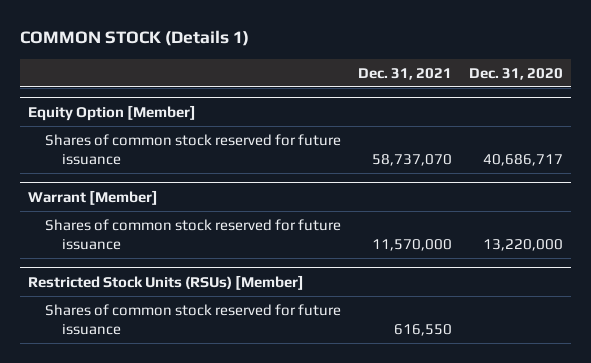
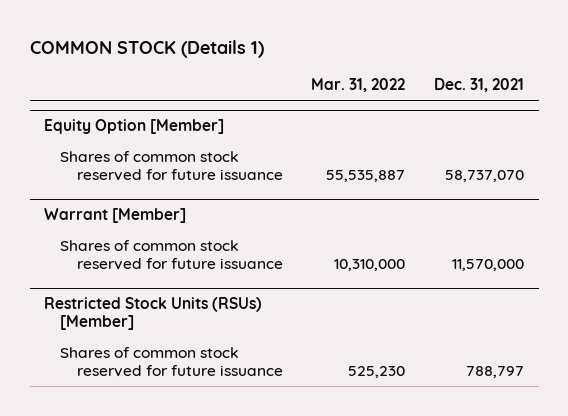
- | Dec. 31, 2021 | Dec. 31, 2020
+ | Mar. 31, 2022 | Dec. 31, 2021
@ Restricted Stock Units (RSUs) [Member]
- Shares of common stock reserved for future issuance | 616,550 |
+ Shares of common stock reserved for future issuance | 525,230 | 788,797

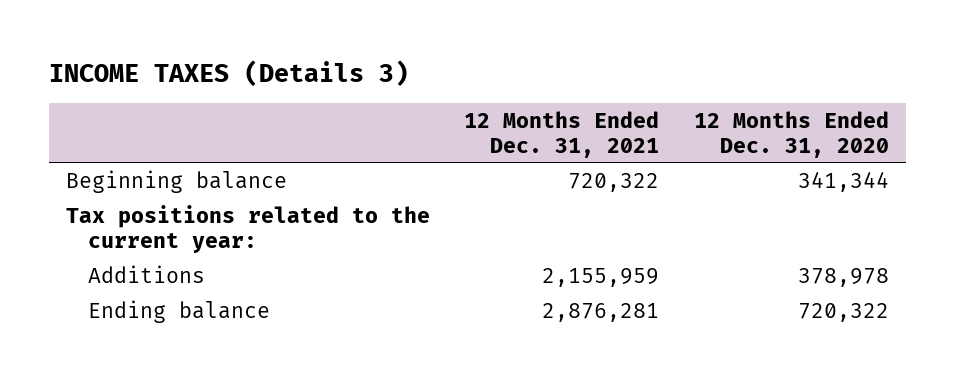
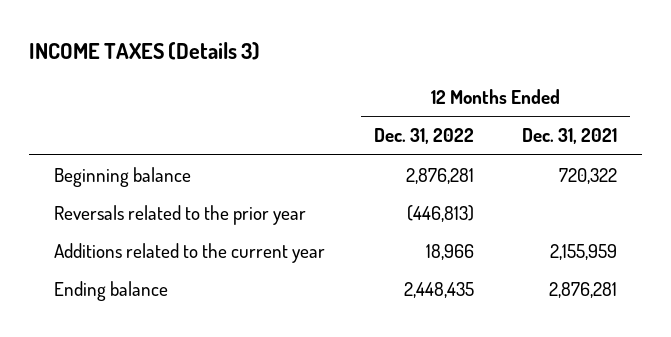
- | 12 Months Ended Dec. 31, 2021 | 12 Months Ended Dec. 31, 2020
+ | 12 Months Ended Dec. 31, 2022 | 12 Months Ended Dec. 31, 2021
- Tax positions related to the current year:
- Additions | 2,155,959 | 378,978
+ Reversals related to the prior year | (446,813) |
+ Additions related to the current year | 18,966 | 2,155,959

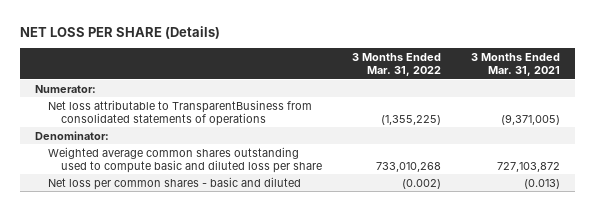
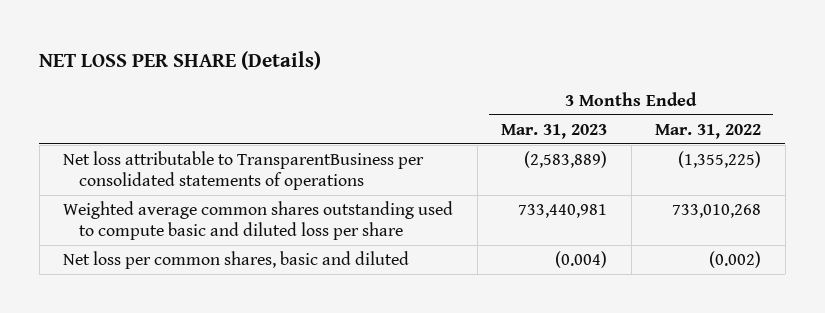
- | 3 Months Ended Mar. 31, 2022 | 3 Months Ended Mar. 31, 2021
+ | 3 Months Ended Mar. 31, 2023 | 3 Months Ended Mar. 31, 2022
- Numerator:
- Net loss attributable to TransparentBusiness from consolidated statements of operations | (1,355,225) | (9,371,005)
- Denominator:
+ Net loss attributable to TransparentBusiness per consolidated statements of operations | (2,583,889) | (1,355,225)
- Net loss per common shares - basic and diluted | (0.002) | (0.013)
+ Net loss per common shares, basic and diluted | (0.004) | (0.002)

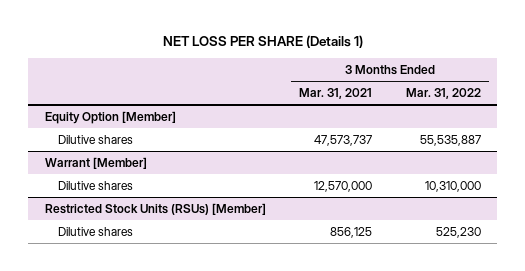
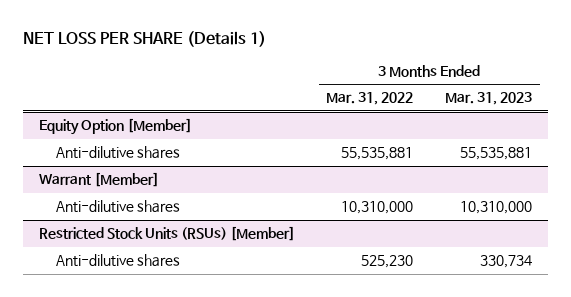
- | 3 Months Ended Mar. 31, 2021 | 3 Months Ended Mar. 31, 2022
+ | 3 Months Ended Mar. 31, 2022 | 3 Months Ended Mar. 31, 2023
@ Equity Option [Member]
- Dilutive shares | 47,573,737 | 55,535,887
+ Anti-dilutive shares | 55,535,881 | 55,535,881
@ Warrant [Member]
- Dilutive shares | 12,570,000 | 10,310,000
+ Anti-dilutive shares | 10,310,000 | 10,310,000
@ Restricted Stock Units (RSUs) [Member]
- Dilutive shares | 856,125 | 525,230
+ Anti-dilutive shares | 525,230 | 330,734

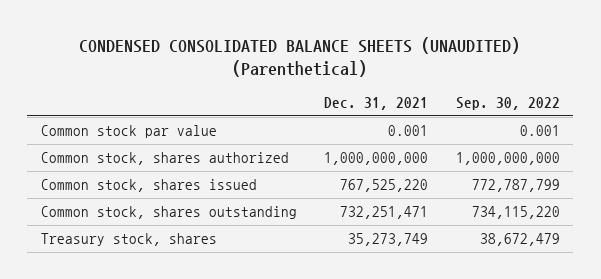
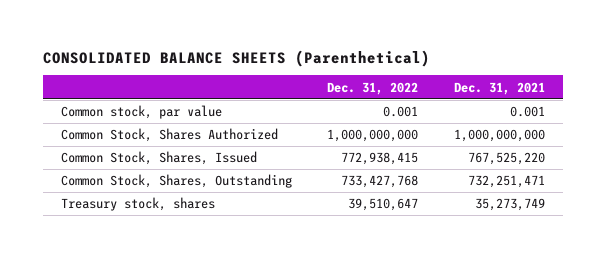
- CONDENSED CONSOLIDATED BALANCE SHEETS (UNAUDITED) (Parenthetical)
+ CONSOLIDATED BALANCE SHEETS (Parenthetical)
- | Dec. 31, 2021 | Sep. 30, 2022
+ | Dec. 31, 2022 | Dec. 31, 2021
- Common stock par value | 0.001 | 0.001
- Common stock, shares authorized | 1,000,000,000 | 1,000,000,000
- Common stock, shares issued | 767,525,220 | 772,787,799
- Common stock, shares outstanding | 732,251,471 | 734,115,220
+ Common stock, par value | 0.001 | 0.001
+ Common Stock, Shares Authorized | 1,000,000,000 | 1,000,000,000
+ Common Stock, Shares, Issued | 772,938,415 | 767,525,220
+ Common Stock, Shares, Outstanding | 733,427,768 | 732,251,471

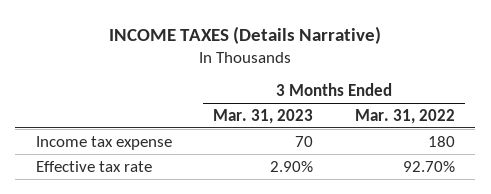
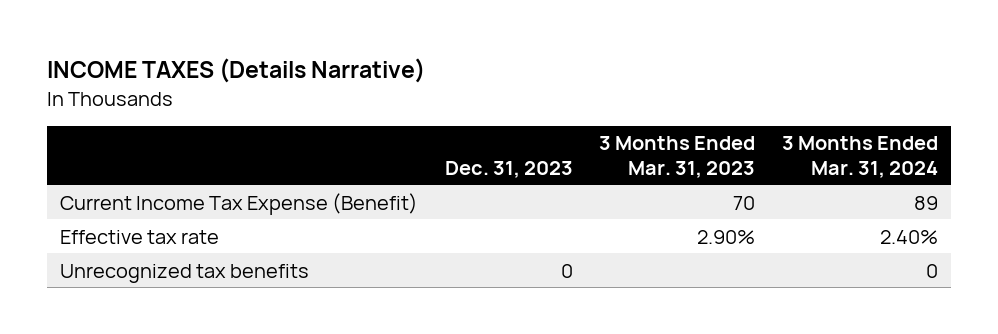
- | 3 Months Ended Mar. 31, 2023 | 3 Months Ended Mar. 31, 2022
+ | Dec. 31, 2023 | 3 Months Ended Mar. 31, 2023 | 3 Months Ended Mar. 31, 2024
- Income tax expense | 70 | 180
+ Current Income Tax Expense (Benefit) | | 70 | 89
+ Unrecognized tax benefits | 0 | | 0

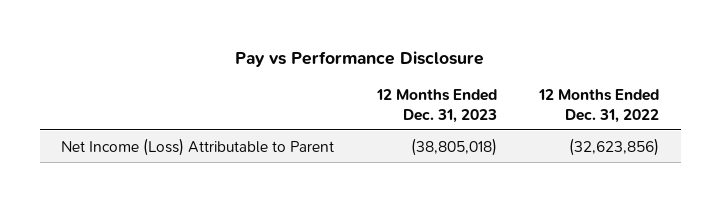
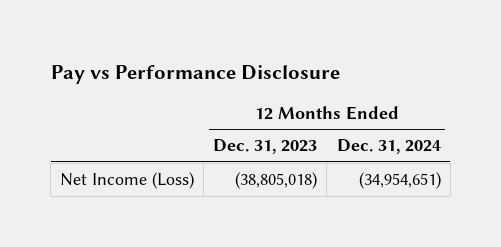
- | 12 Months Ended Dec. 31, 2023 | 12 Months Ended Dec. 31, 2022
+ | 12 Months Ended Dec. 31, 2023 | 12 Months Ended Dec. 31, 2024
- Net Income (Loss) Attributable to Parent | (38,805,018) | (32,623,856)
+ Net Income (Loss) | (38,805,018) | (34,954,651)

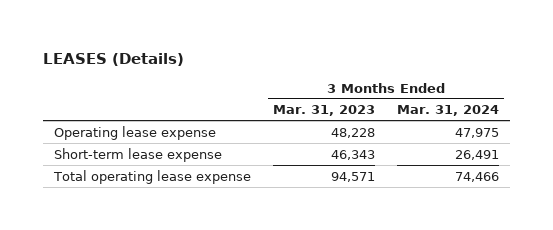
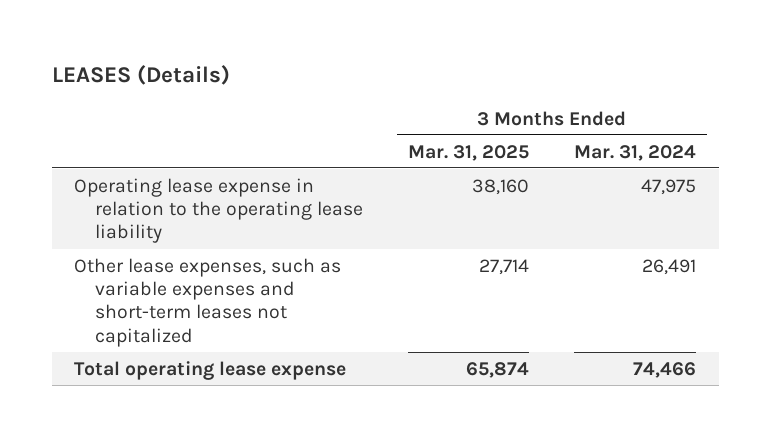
- | 3 Months Ended Mar. 31, 2023 | 3 Months Ended Mar. 31, 2024
+ | 3 Months Ended Mar. 31, 2025 | 3 Months Ended Mar. 31, 2024
- Operating lease expense | 48,228 | 47,975
- Short-term lease expense | 46,343 | 26,491
+ Operating lease expense in relation to the operating lease liability | 38,160 | 47,975
+ Other lease expenses, such as variable expenses and short-term leases not capitalized | 27,714 | 26,491

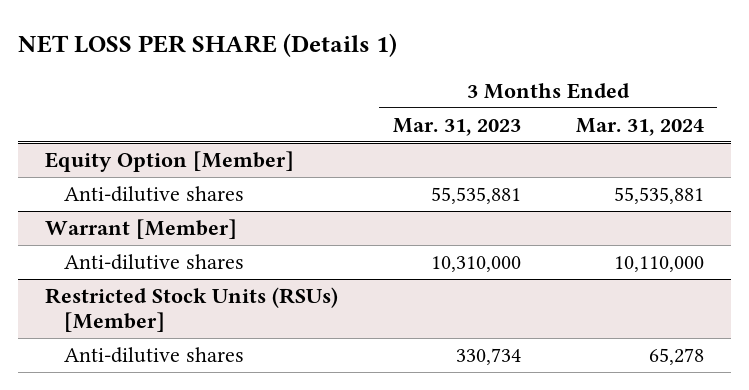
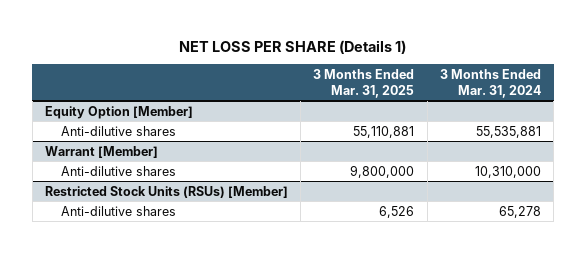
- | 3 Months Ended Mar. 31, 2023 | 3 Months Ended Mar. 31, 2024
+ | 3 Months Ended Mar. 31, 2025 | 3 Months Ended Mar. 31, 2024
@ Warrant [Member]
- Anti-dilutive shares | 10,310,000 | 10,110,000
+ Anti-dilutive shares | 9,800,000 | 10,310,000

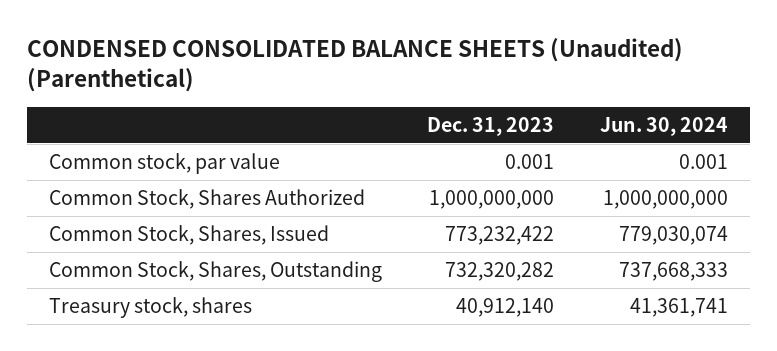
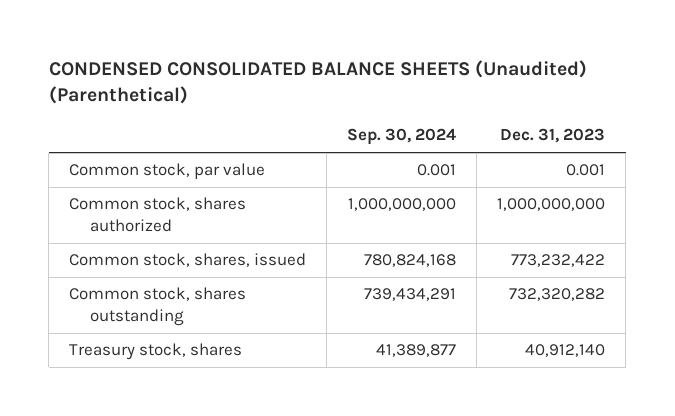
- | Dec. 31, 2023 | Jun. 30, 2024
+ | Sep. 30, 2024 | Dec. 31, 2023
- Common Stock, Shares Authorized | 1,000,000,000 | 1,000,000,000
- Common Stock, Shares, Issued | 773,232,422 | 779,030,074
- Common Stock, Shares, Outstanding | 732,320,282 | 737,668,333
+ Common stock, shares authorized | 1,000,000,000 | 1,000,000,000
+ Common stock, shares, issued | 780,824,168 | 773,232,422
+ Common stock, shares outstanding | 739,434,291 | 732,320,282

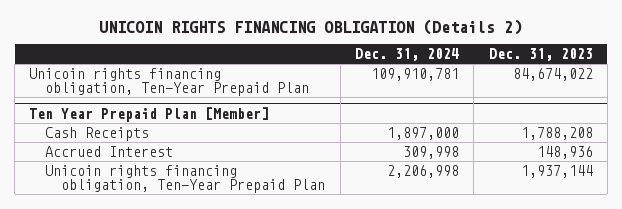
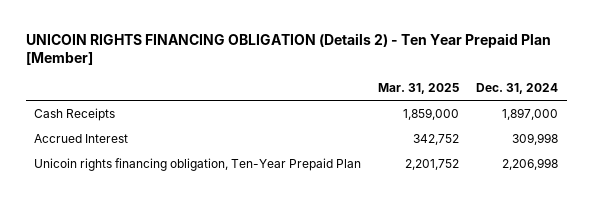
- UNICOIN RIGHTS FINANCING OBLIGATION (Details 2)
+ UNICOIN RIGHTS FINANCING OBLIGATION (Details 2) - Ten Year Prepaid Plan [Member]
- | Dec. 31, 2024 | Dec. 31, 2023
+ | Mar. 31, 2025 | Dec. 31, 2024
- Unicoin rights financing obligation, Ten-Year Prepaid Plan | 109,910,781 | 84,674,022
- Ten Year Prepaid Plan [Member]

